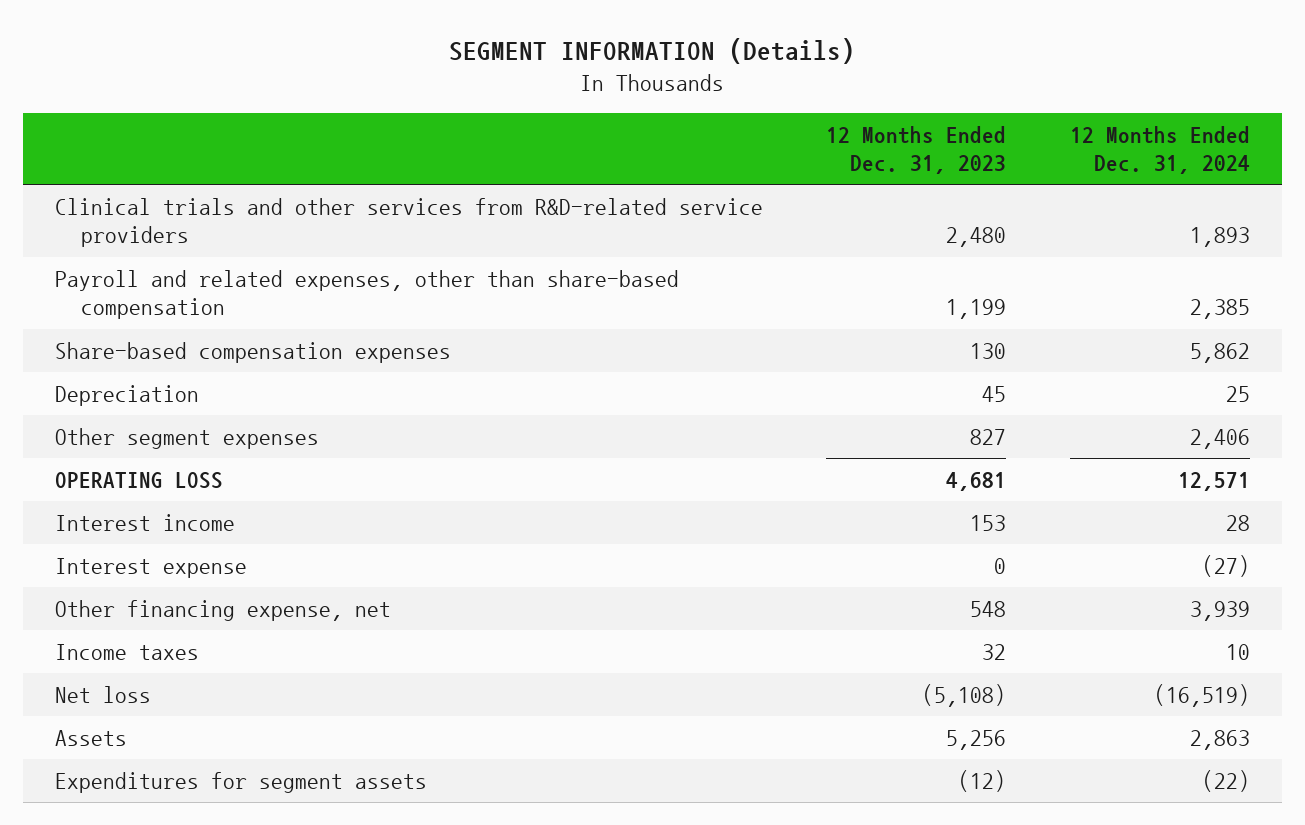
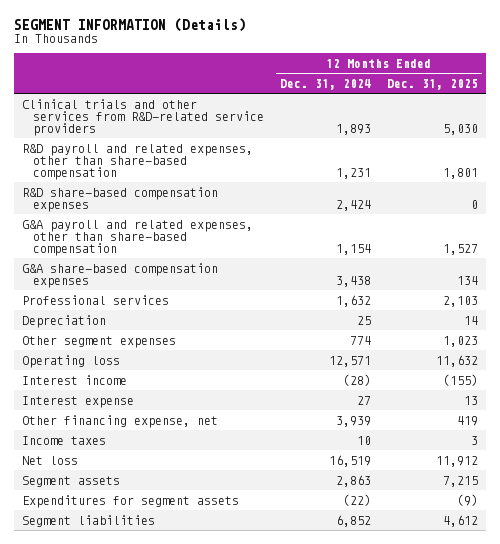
- | 12 Months Ended Dec. 31, 2023 | 12 Months Ended Dec. 31, 2024
+ | 12 Months Ended Dec. 31, 2024 | 12 Months Ended Dec. 31, 2025
- Payroll and related expenses, other than share-based compensation | 1,199 | 2,385
- Share-based compensation expenses | 130 | 5,862
+ R&D payroll and related expenses, other than share-based compensation | 1,231 | 1,801
+ R&D share-based compensation expenses | 2,424 | 0
+ G&A payroll and related expenses, other than share-based compensation | 1,154 | 1,527
+ G&A share-based compensation expenses | 3,438 | 134
+ Professional services | 1,632 | 2,103
- Other segment expenses | 827 | 2,406
- OPERATING LOSS | 4,681 | 12,571
- Interest income | 153 | 28
- Interest expense | 0 | (27)
+ Other segment expenses | 774 | 1,023
+ Operating loss | 12,571 | 11,632
+ Interest income | (28) | (155)
+ Interest expense | 27 | 13
- Net loss | (5,108) | (16,519)
- Assets | 5,256 | 2,863
+ Net loss | 16,519 | 11,912
+ Segment assets | 2,863 | 7,215
+ Segment liabilities | 6,852 | 4,612

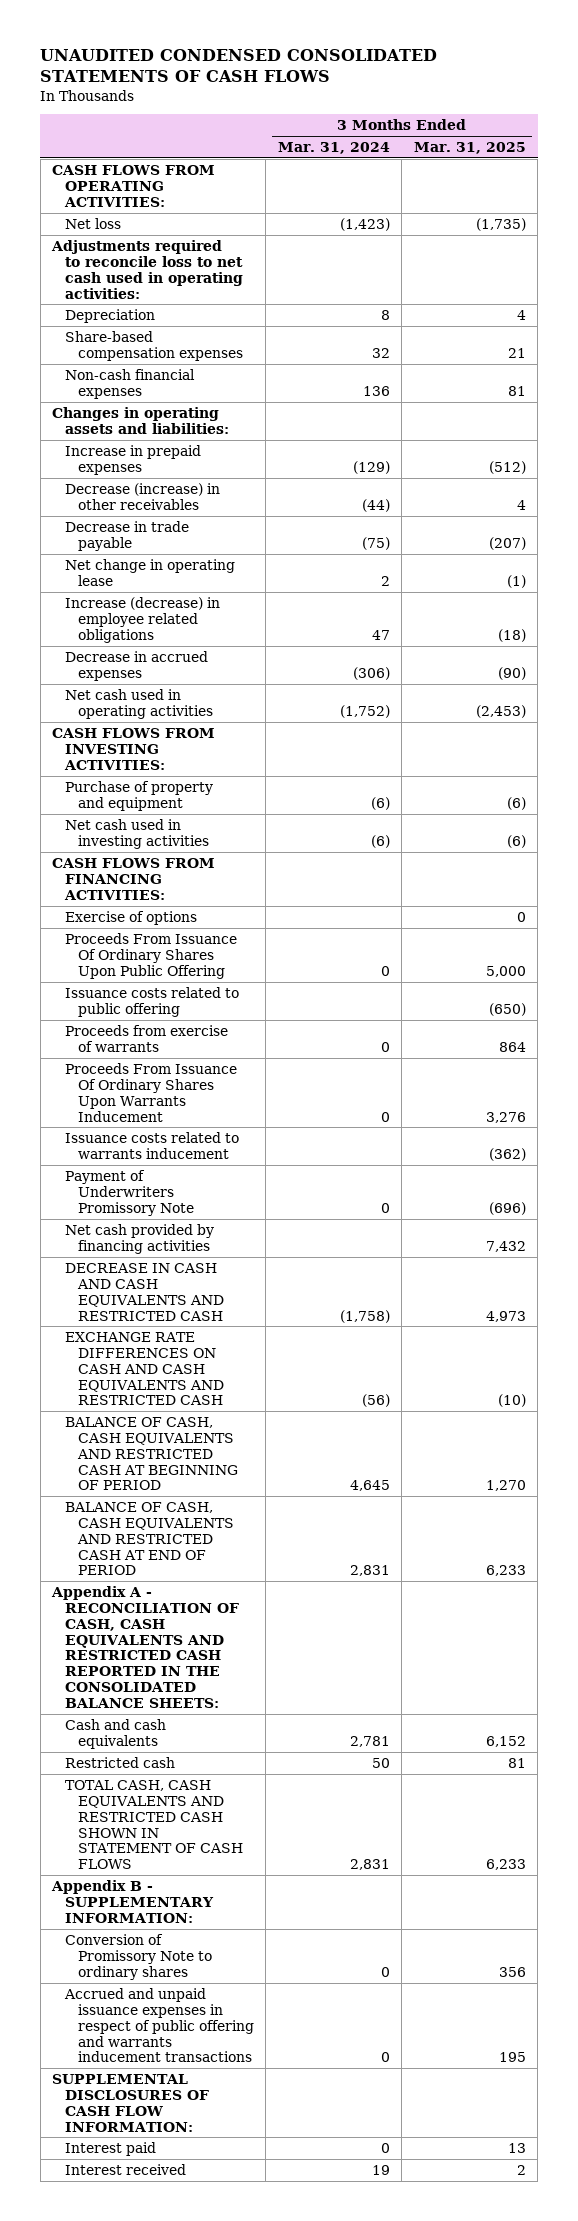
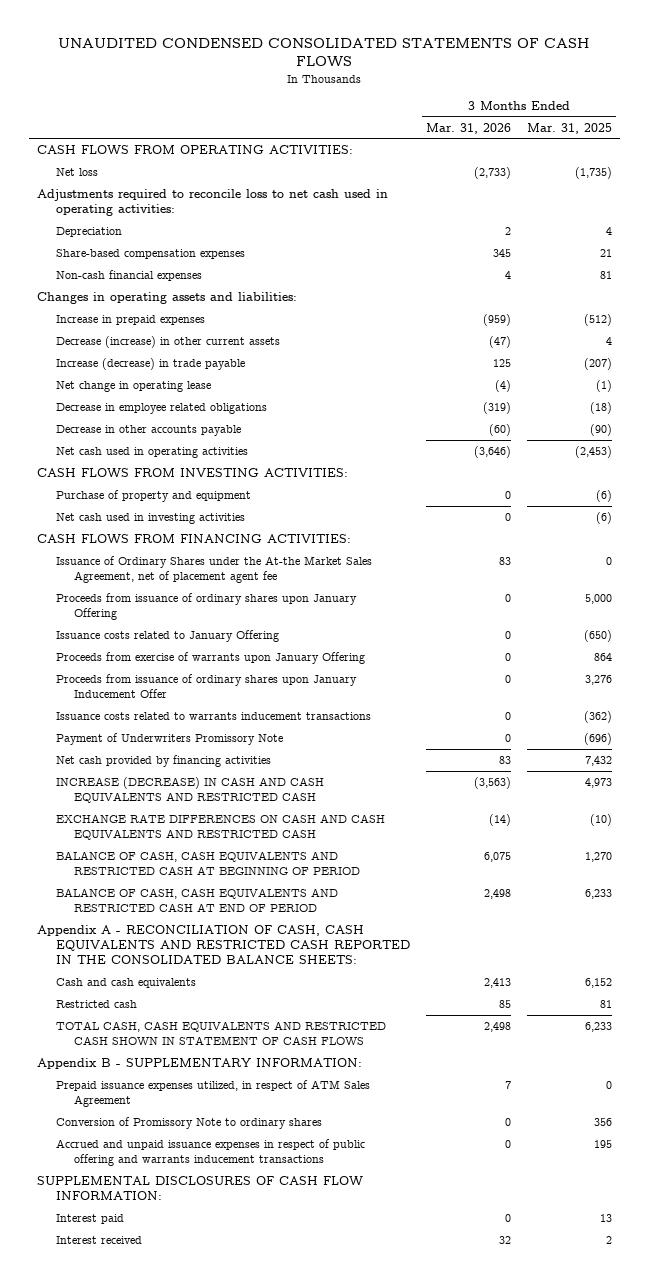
- | 3 Months Ended Mar. 31, 2024 | 3 Months Ended Mar. 31, 2025
+ | 3 Months Ended Mar. 31, 2026 | 3 Months Ended Mar. 31, 2025
- Decrease (increase) in other receivables | (44) | 4
- Decrease in trade payable | (75) | (207)
+ Decrease (increase) in other current assets | (47) | 4
+ Increase (decrease) in trade payable | 125 | (207)
- Increase (decrease) in employee related obligations | 47 | (18)
- Decrease in accrued expenses | (306) | (90)
+ Decrease in employee related obligations | (319) | (18)
+ Decrease in other accounts payable | (60) | (90)
- Exercise of options | | 0
- Proceeds From Issuance Of Ordinary Shares Upon Public Offering | 0 | 5,000
- Issuance costs related to public offering | | (650)
- Proceeds from exercise of warrants | 0 | 864
- Proceeds From Issuance Of Ordinary Shares Upon Warrants Inducement | 0 | 3,276
- Issuance costs related to warrants inducement | | (362)
+ Issuance of Ordinary Shares under the At-the Market Sales Agreement, net of placement agent fee | 83 | 0
+ Proceeds from issuance of ordinary shares upon January Offering | 0 | 5,000
+ Issuance costs related to January Offering | 0 | (650)
+ Proceeds from exercise of warrants upon January Offering | 0 | 864
+ Proceeds from issuance of ordinary shares upon January Inducement Offer | 0 | 3,276
+ Issuance costs related to warrants inducement transactions | 0 | (362)
- DECREASE IN CASH AND CASH EQUIVALENTS AND RESTRICTED CASH | (1,758) | 4,973
+ INCREASE (DECREASE) IN CASH AND CASH EQUIVALENTS AND RESTRICTED CASH | (3,563) | 4,973
+ Prepaid issuance expenses utilized, in respect of ATM Sales Agreement | 7 | 0

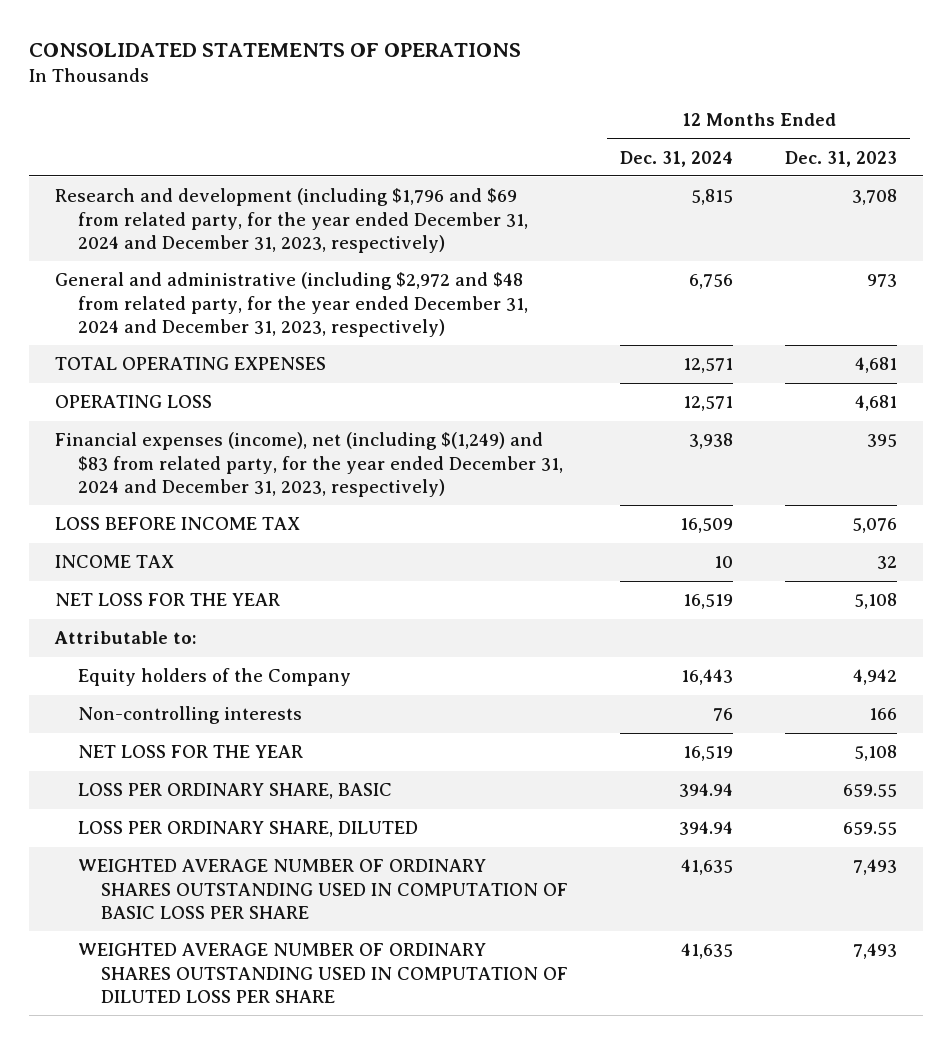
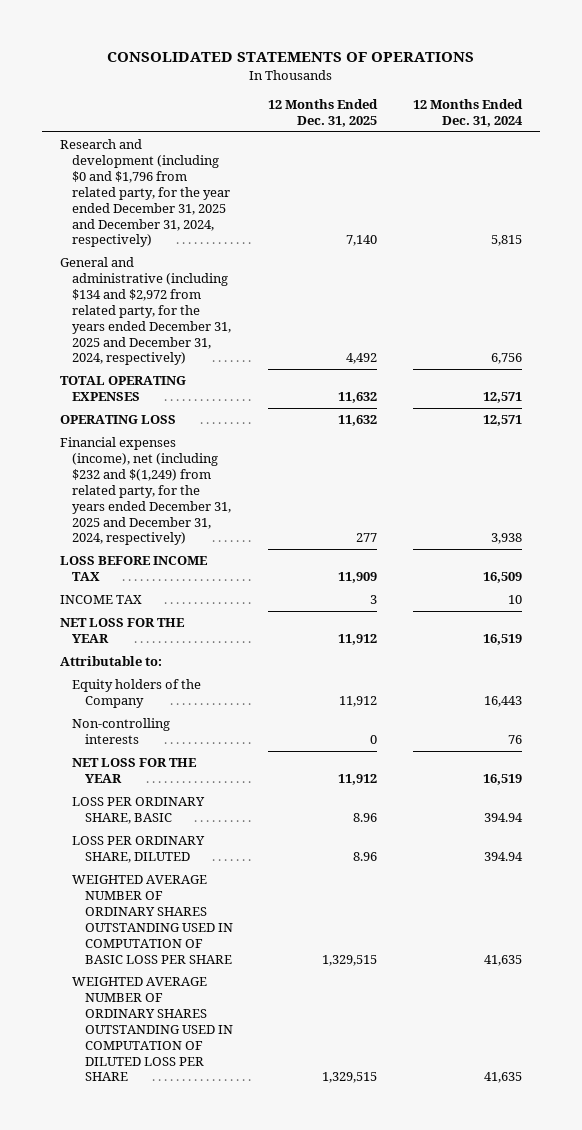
- | 12 Months Ended Dec. 31, 2024 | 12 Months Ended Dec. 31, 2023
+ | 12 Months Ended Dec. 31, 2025 | 12 Months Ended Dec. 31, 2024
- Research and development (including $1,796 and $69 from related party, for the year ended December 31, 2024 and December 31, 2023, respectively) | 5,815 | 3,708
- General and administrative (including $2,972 and $48 from related party, for the year ended December 31, 2024 and December 31, 2023, respectively) | 6,756 | 973
+ Research and development (including $0 and $1,796 from related party, for the year ended December 31, 2025 and December 31, 2024, respectively) | 7,140 | 5,815
+ General and administrative (including $134 and $2,972 from related party, for the years ended December 31, 2025 and December 31, 2024, respectively) | 4,492 | 6,756
- Financial expenses (income), net (including $(1,249) and $83 from related party, for the year ended December 31, 2024 and December 31, 2023, respectively) | 3,938 | 395
+ Financial expenses (income), net (including $232 and $(1,249) from related party, for the years ended December 31, 2025 and December 31, 2024, respectively) | 277 | 3,938

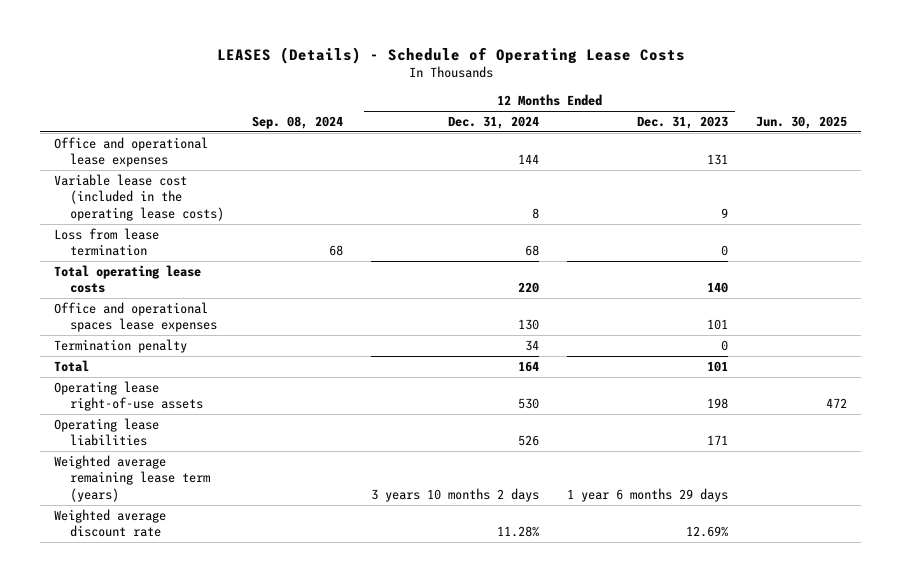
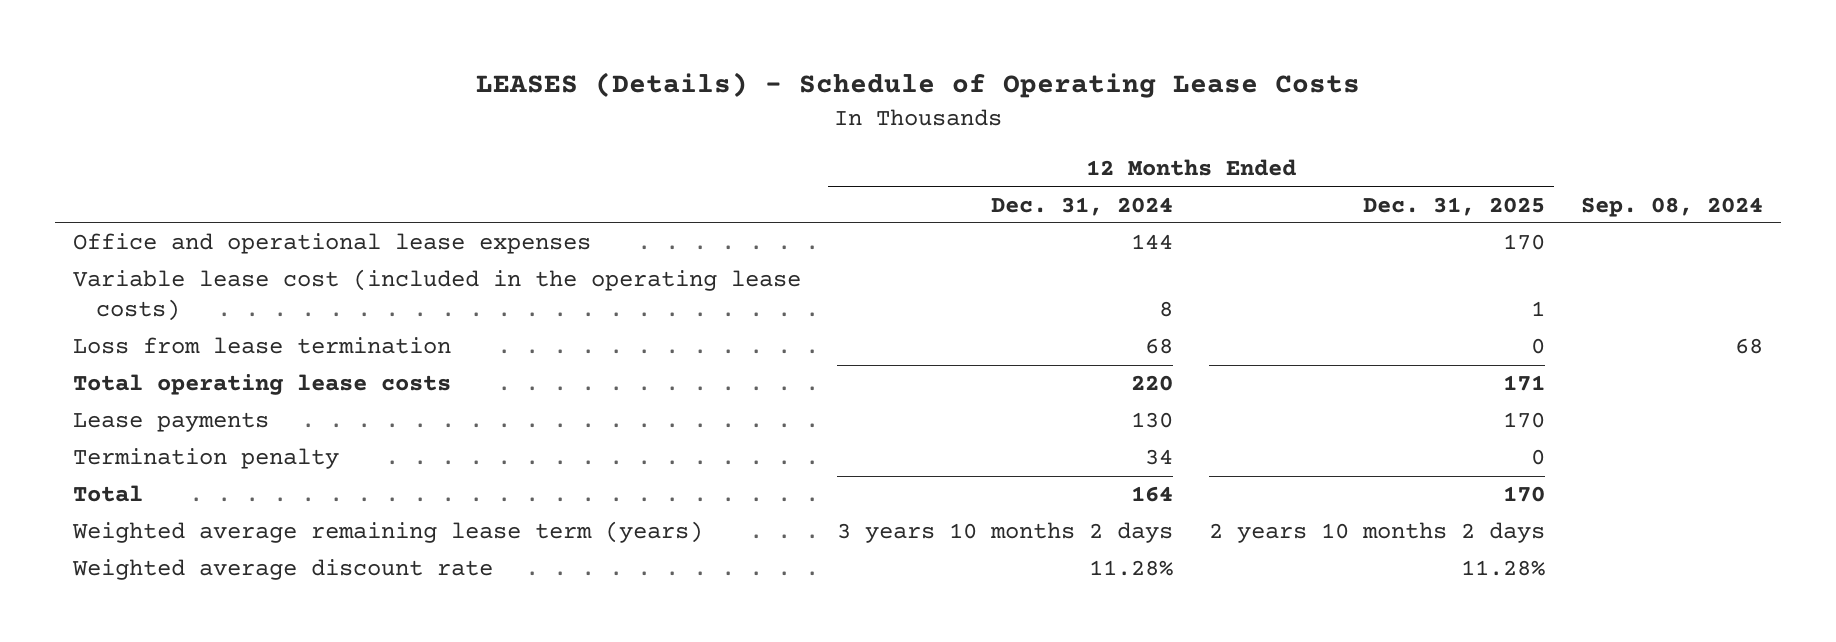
- | Sep. 08, 2024 | 12 Months Ended Dec. 31, 2024 | 12 Months Ended Dec. 31, 2023 | Jun. 30, 2025
+ | 12 Months Ended Dec. 31, 2024 | 12 Months Ended Dec. 31, 2025 | Sep. 08, 2024
- Office and operational spaces lease expenses | | 130 | 101 |
+ Lease payments | 130 | 170 |
- Operating lease right-of-use assets | | 530 | 198 | 472
- Operating lease liabilities | | 526 | 171 |

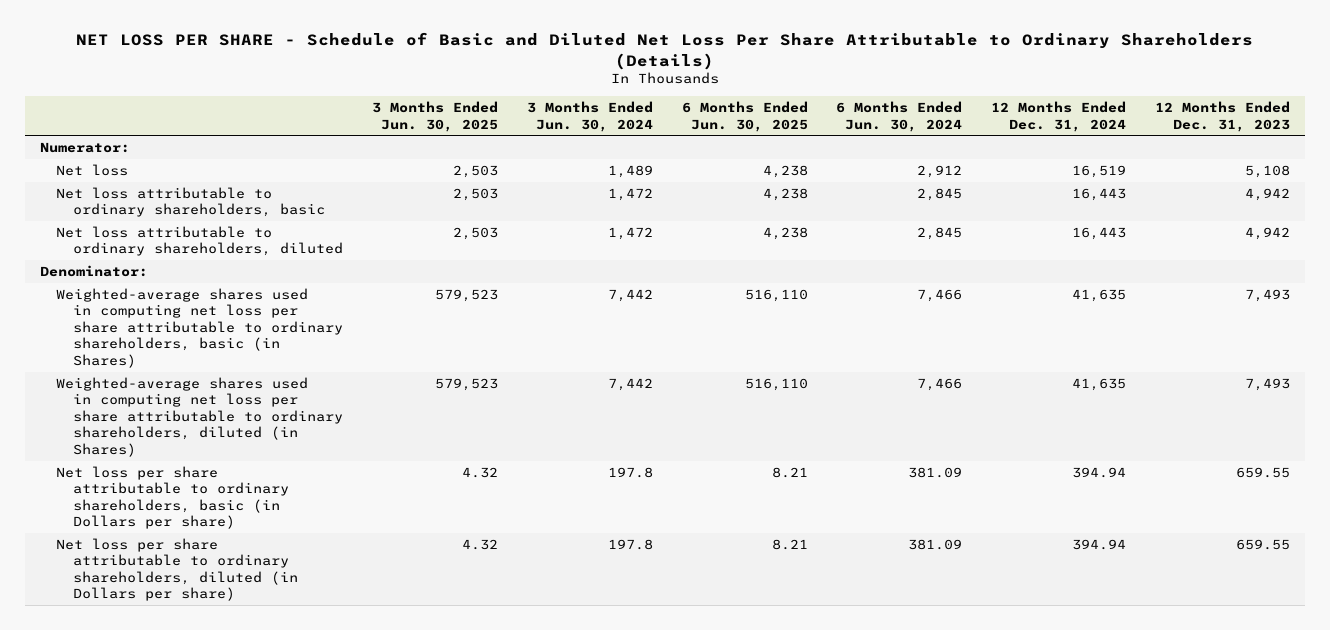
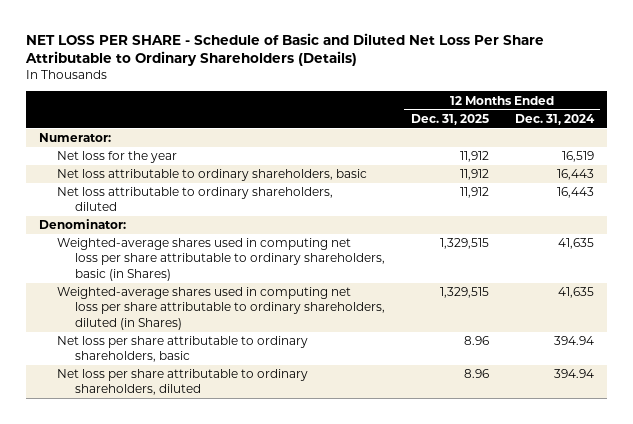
- | 3 Months Ended Jun. 30, 2025 | 3 Months Ended Jun. 30, 2024 | 6 Months Ended Jun. 30, 2025 | 6 Months Ended Jun. 30, 2024 | 12 Months Ended Dec. 31, 2024 | 12 Months Ended Dec. 31, 2023
+ | 12 Months Ended Dec. 31, 2025 | 12 Months Ended Dec. 31, 2024
- Net loss | 2,503 | 1,489 | 4,238 | 2,912 | 16,519 | 5,108
+ Net loss for the year | 11,912 | 16,519
- Net loss per share attributable to ordinary shareholders, basic (in Dollars per share) | 4.32 | 197.8 | 8.21 | 381.09 | 394.94 | 659.55
- Net loss per share attributable to ordinary shareholders, diluted (in Dollars per share) | 4.32 | 197.8 | 8.21 | 381.09 | 394.94 | 659.55
+ Net loss per share attributable to ordinary shareholders, basic | 8.96 | 394.94
+ Net loss per share attributable to ordinary shareholders, diluted | 8.96 | 394.94

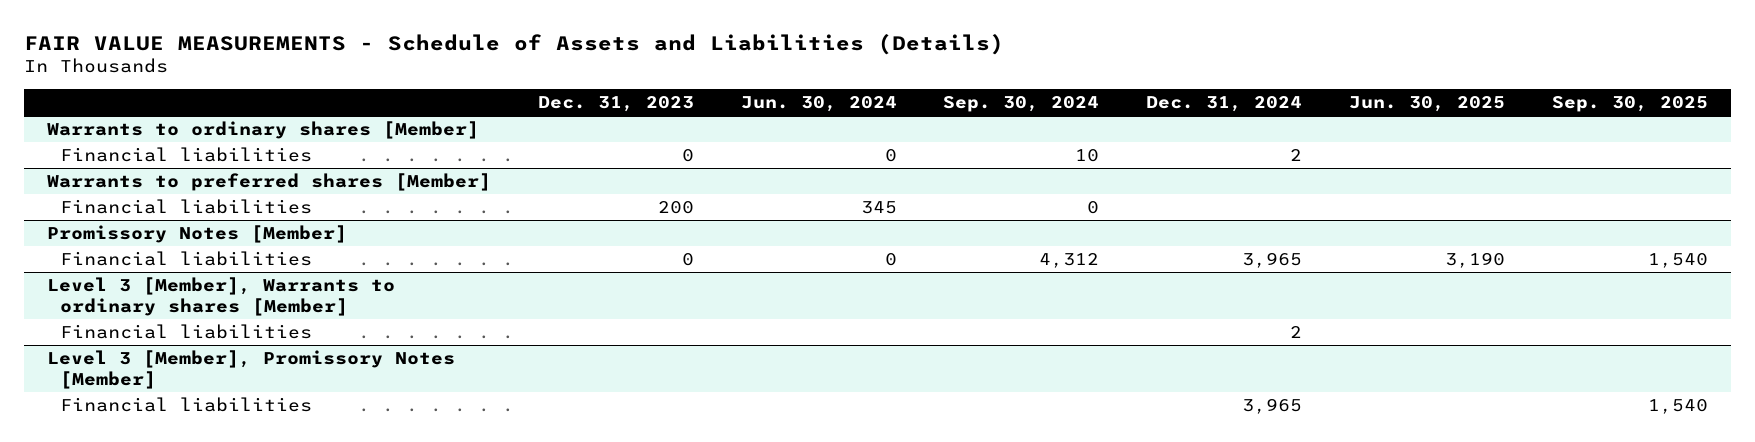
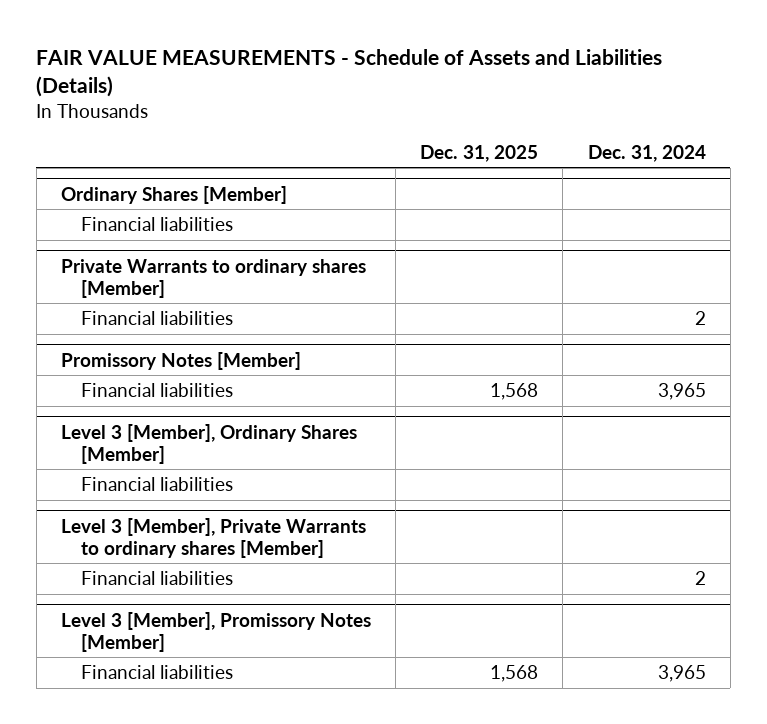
- | Dec. 31, 2023 | Jun. 30, 2024 | Sep. 30, 2024 | Dec. 31, 2024 | Jun. 30, 2025 | Sep. 30, 2025
+ | Dec. 31, 2025 | Dec. 31, 2024
- Warrants to ordinary shares [Member]
- Financial liabilities | 0 | 0 | 10 | 2 | |
- Warrants to preferred shares [Member]
+ Ordinary Shares [Member]
+ Private Warrants to ordinary shares [Member]
+ Financial liabilities | | 2
- Level 3 [Member], Warrants to ordinary shares [Member]
+ Level 3 [Member], Ordinary Shares [Member]
+ Financial liabilities
+ Level 3 [Member], Private Warrants to ordinary shares [Member]

